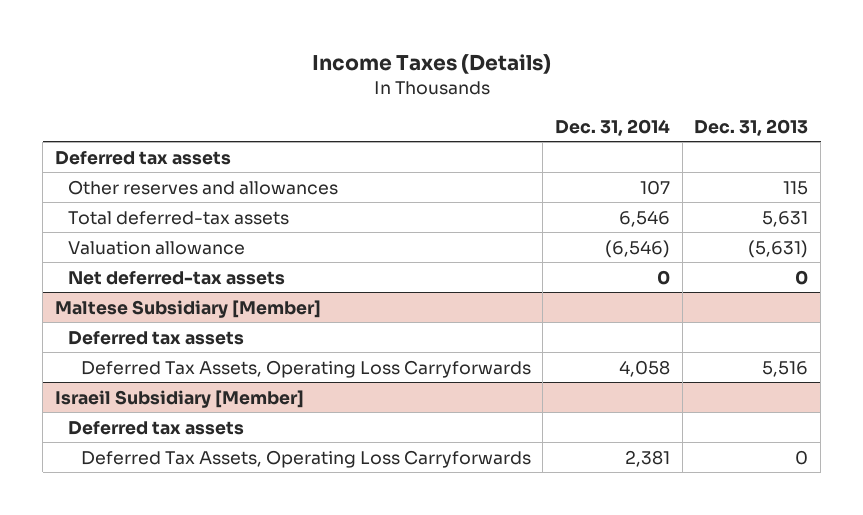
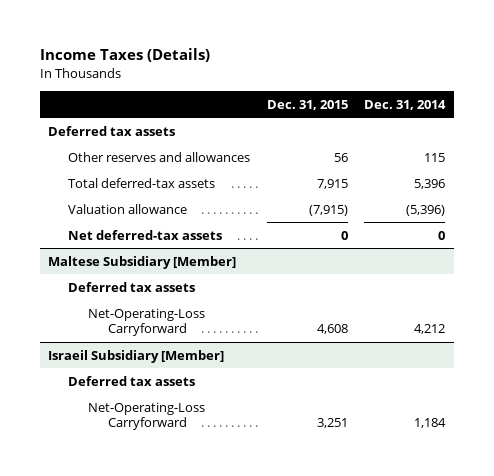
- | Dec. 31, 2014 | Dec. 31, 2013
+ | Dec. 31, 2015 | Dec. 31, 2014
- Other reserves and allowances | 107 | 115
- Total deferred-tax assets | 6,546 | 5,631
- Valuation allowance | (6,546) | (5,631)
+ Other reserves and allowances | 56 | 115
+ Total deferred-tax assets | 7,915 | 5,396
+ Valuation allowance | (7,915) | (5,396)
@ Maltese Subsidiary [Member]
- Deferred Tax Assets, Operating Loss Carryforwards | 4,058 | 5,516
+ Net-Operating-Loss Carryforward | 4,608 | 4,212
@ Israeil Subsidiary [Member]
- Deferred Tax Assets, Operating Loss Carryforwards | 2,381 | 0
+ Net-Operating-Loss Carryforward | 3,251 | 1,184

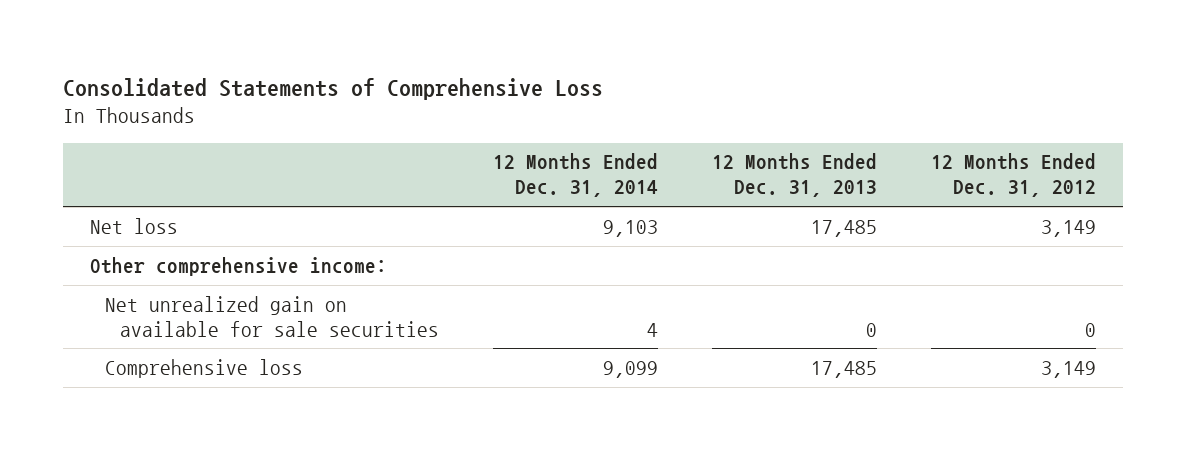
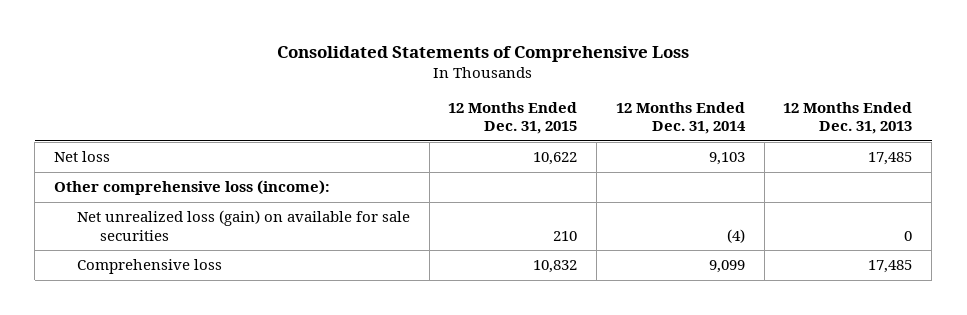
- | 12 Months Ended Dec. 31, 2014 | 12 Months Ended Dec. 31, 2013 | 12 Months Ended Dec. 31, 2012
+ | 12 Months Ended Dec. 31, 2015 | 12 Months Ended Dec. 31, 2014 | 12 Months Ended Dec. 31, 2013
- Other comprehensive income:
- Net unrealized gain on available for sale securities | 4 | 0 | 0
+ Other comprehensive loss (income):
+ Net unrealized loss (gain) on available for sale securities | 210 | (4) | 0

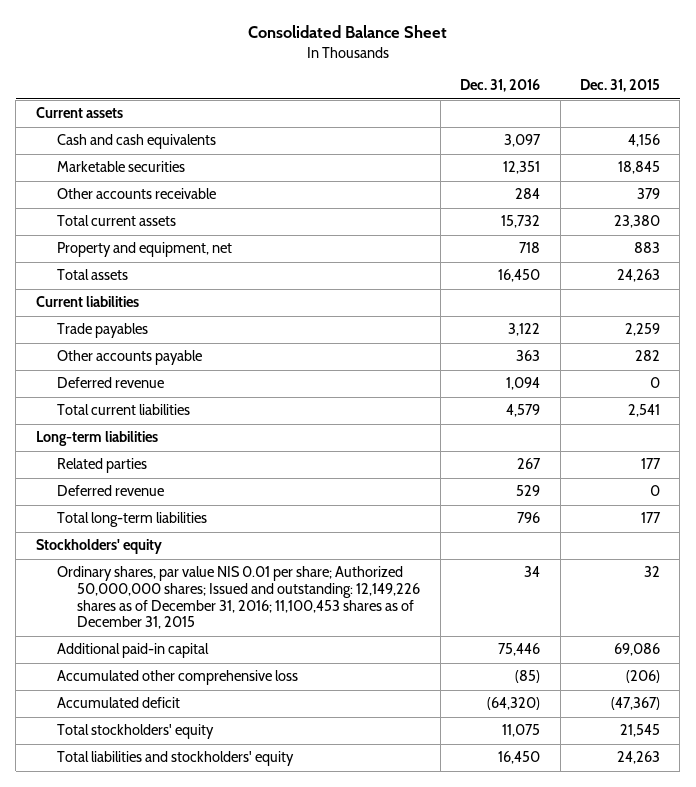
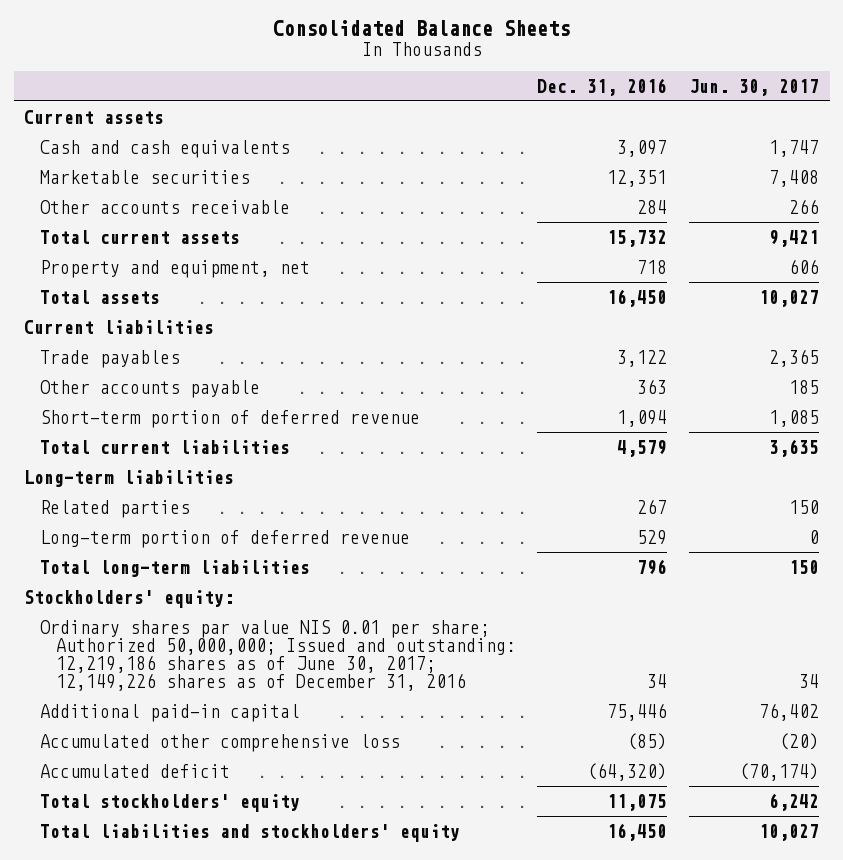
- Consolidated Balance Sheet
+ Consolidated Balance Sheets
- | Dec. 31, 2016 | Dec. 31, 2015
+ | Dec. 31, 2016 | Jun. 30, 2017
- Deferred revenue | 1,094 | 0
+ Short-term portion of deferred revenue | 1,094 | 1,085
- Deferred revenue | 529 | 0
+ Long-term portion of deferred revenue | 529 | 0
- Stockholders' equity
- Ordinary shares, par value NIS 0.01 per share; Authorized 50,000,000 shares; Issued and outstanding: 12,149,226 shares as of December 31, 2016; 11,100,453 shares as of December 31, 2015 | 34 | 32
+ Stockholders' equity:
+ Ordinary shares par value NIS 0.01 per share; Authorized 50,000,000; Issued and outstanding: 12,219,186 shares as of June 30, 2017; 12,149,226 shares as of December 31, 2016 | 34 | 34

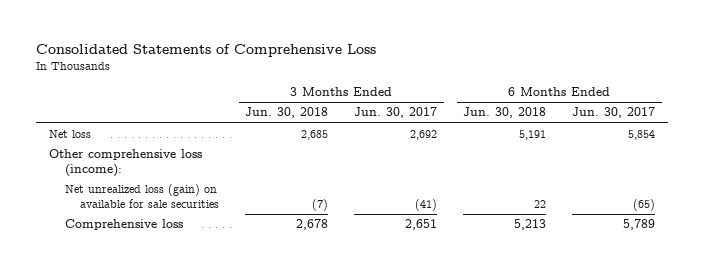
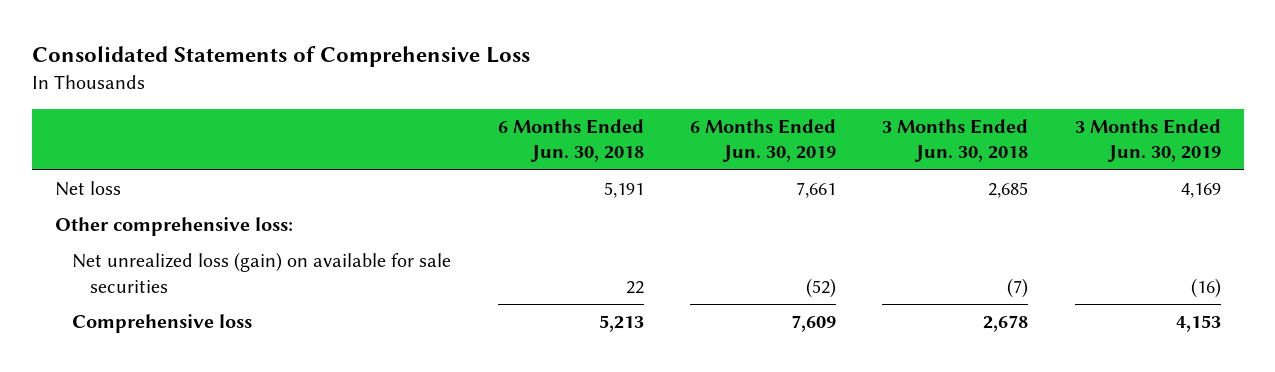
- | 3 Months Ended Jun. 30, 2018 | 3 Months Ended Jun. 30, 2017 | 6 Months Ended Jun. 30, 2018 | 6 Months Ended Jun. 30, 2017
+ | 6 Months Ended Jun. 30, 2018 | 6 Months Ended Jun. 30, 2019 | 3 Months Ended Jun. 30, 2018 | 3 Months Ended Jun. 30, 2019
- Other comprehensive loss (income):
+ Other comprehensive loss:

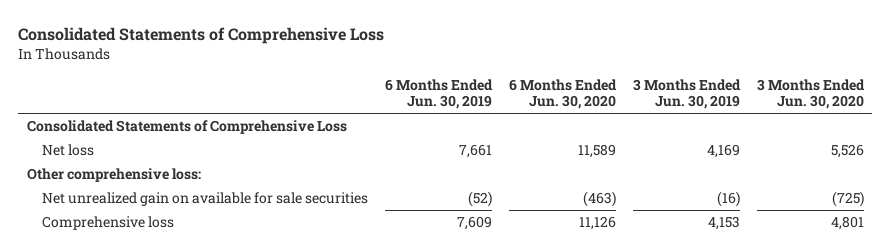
- | 6 Months Ended Jun. 30, 2018 | 6 Months Ended Jun. 30, 2019 | 3 Months Ended Jun. 30, 2018 | 3 Months Ended Jun. 30, 2019
+ | 6 Months Ended Jun. 30, 2019 | 6 Months Ended Jun. 30, 2020 | 3 Months Ended Jun. 30, 2019 | 3 Months Ended Jun. 30, 2020
+ Consolidated Statements of Comprehensive Loss
- Net unrealized loss (gain) on available for sale securities | 22 | (52) | (7) | (16)
+ Net unrealized gain on available for sale securities | (52) | (463) | (16) | (725)

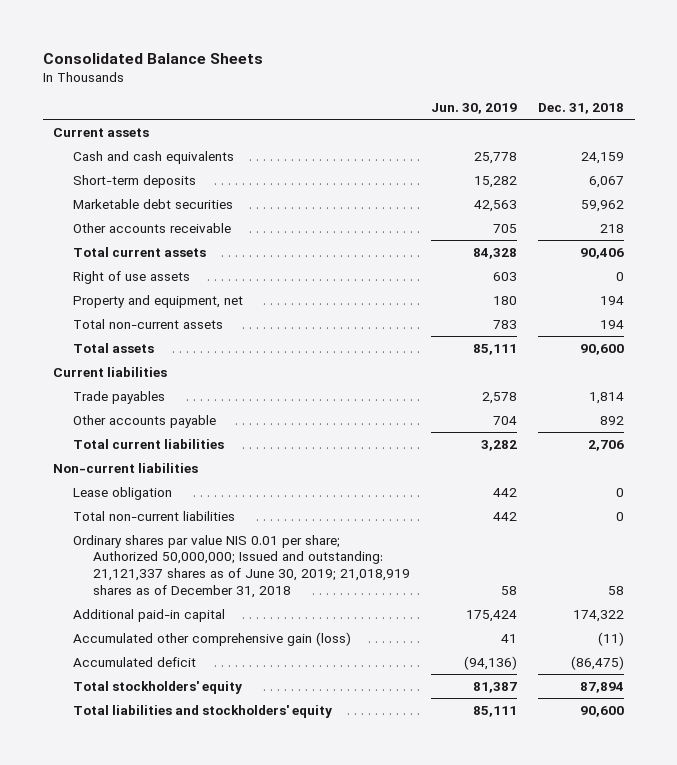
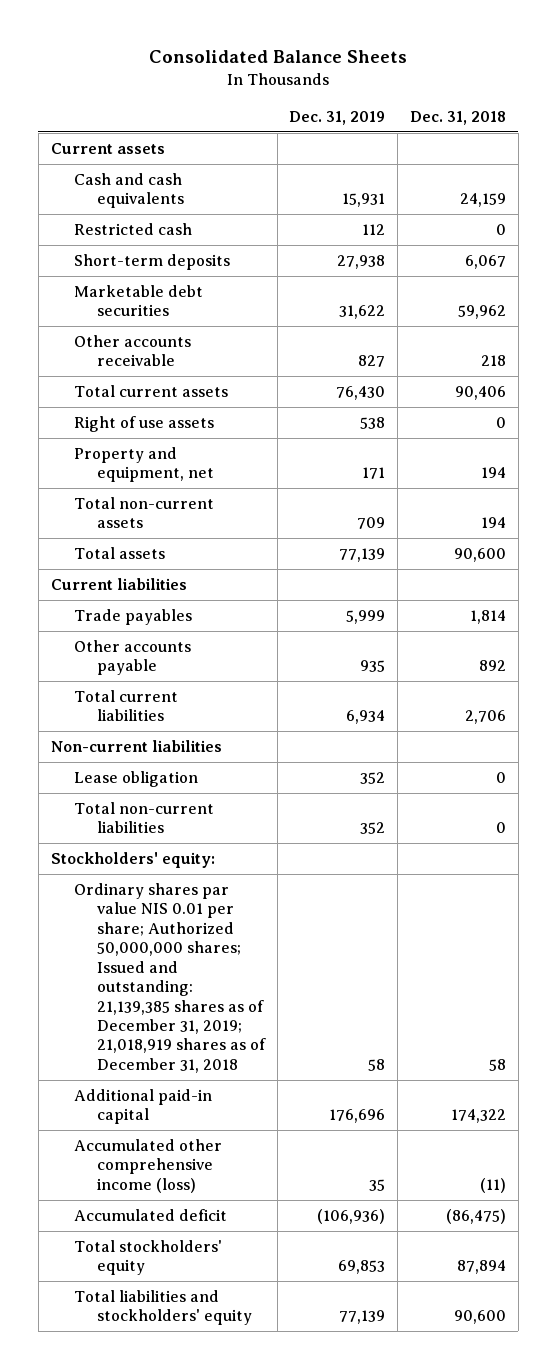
- | Jun. 30, 2019 | Dec. 31, 2018
+ | Dec. 31, 2019 | Dec. 31, 2018
+ Restricted cash | 112 | 0
- Ordinary shares par value NIS 0.01 per share; Authorized 50,000,000; Issued and outstanding: 21,121,337 shares as of June 30, 2019; 21,018,919 shares as of December 31, 2018 | 58 | 58
+ Stockholders' equity:
+ Ordinary shares par value NIS 0.01 per share; Authorized 50,000,000 shares; Issued and outstanding: 21,139,385 shares as of December 31, 2019; 21,018,919 shares as of December 31, 2018 | 58 | 58
- Accumulated other comprehensive gain (loss) | 41 | (11)
+ Accumulated other comprehensive income (loss) | 35 | (11)

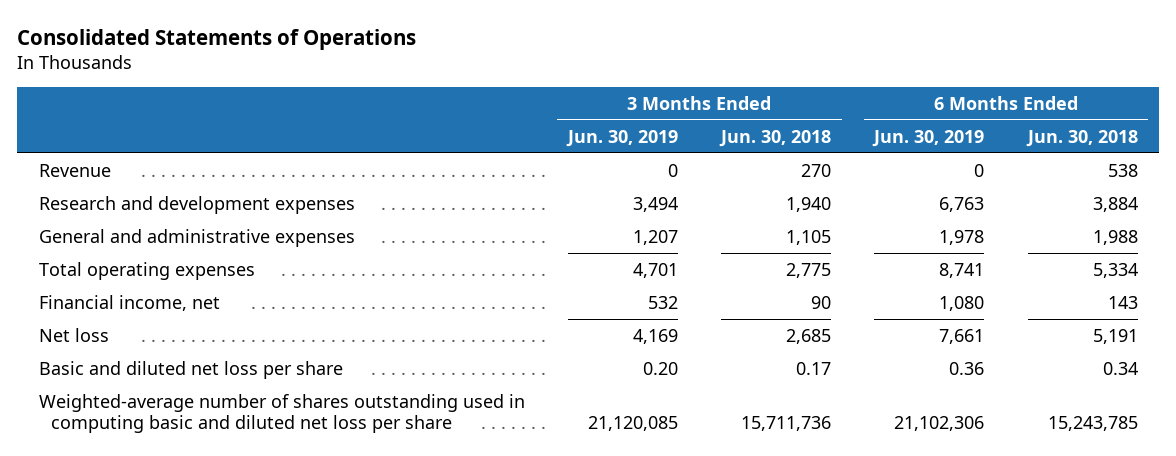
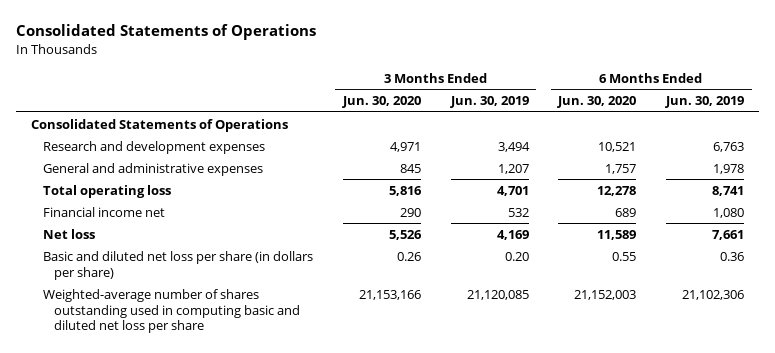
- | 3 Months Ended Jun. 30, 2019 | 3 Months Ended Jun. 30, 2018 | 6 Months Ended Jun. 30, 2019 | 6 Months Ended Jun. 30, 2018
+ | 3 Months Ended Jun. 30, 2020 | 3 Months Ended Jun. 30, 2019 | 6 Months Ended Jun. 30, 2020 | 6 Months Ended Jun. 30, 2019
- Revenue | 0 | 270 | 0 | 538
+ Consolidated Statements of Operations
- Total operating expenses | 4,701 | 2,775 | 8,741 | 5,334
- Financial income, net | 532 | 90 | 1,080 | 143
+ Total operating loss | 5,816 | 4,701 | 12,278 | 8,741
+ Financial income net | 290 | 532 | 689 | 1,080
- Basic and diluted net loss per share | 0.20 | 0.17 | 0.36 | 0.34
+ Basic and diluted net loss per share (in dollars per share) | 0.26 | 0.20 | 0.55 | 0.36

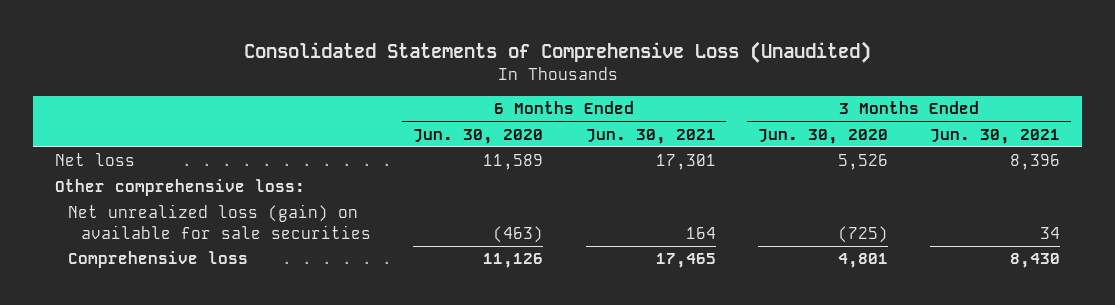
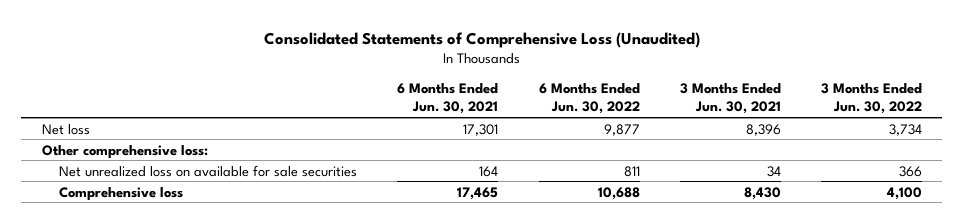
- | 6 Months Ended Jun. 30, 2020 | 6 Months Ended Jun. 30, 2021 | 3 Months Ended Jun. 30, 2020 | 3 Months Ended Jun. 30, 2021
+ | 6 Months Ended Jun. 30, 2021 | 6 Months Ended Jun. 30, 2022 | 3 Months Ended Jun. 30, 2021 | 3 Months Ended Jun. 30, 2022
- Net unrealized loss (gain) on available for sale securities | (463) | 164 | (725) | 34
+ Net unrealized loss on available for sale securities | 164 | 811 | 34 | 366

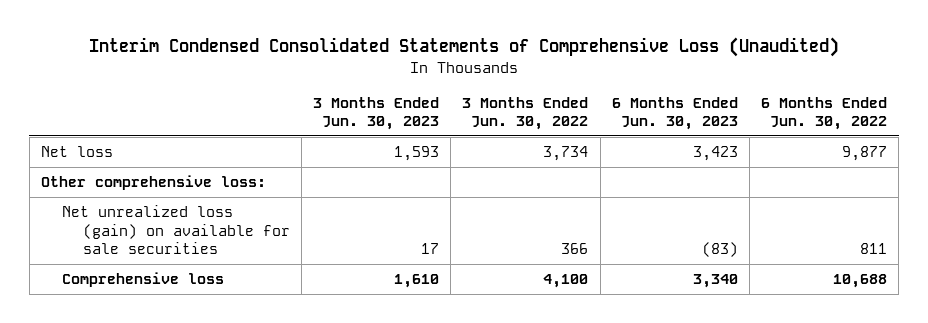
- Consolidated Statements of Comprehensive Loss (Unaudited)
+ Interim Condensed Consolidated Statements of Comprehensive Loss (Unaudited)
- | 6 Months Ended Jun. 30, 2021 | 6 Months Ended Jun. 30, 2022 | 3 Months Ended Jun. 30, 2021 | 3 Months Ended Jun. 30, 2022
+ | 3 Months Ended Jun. 30, 2023 | 3 Months Ended Jun. 30, 2022 | 6 Months Ended Jun. 30, 2023 | 6 Months Ended Jun. 30, 2022
- Net unrealized loss on available for sale securities | 164 | 811 | 34 | 366
+ Net unrealized loss (gain) on available for sale securities | 17 | 366 | (83) | 811

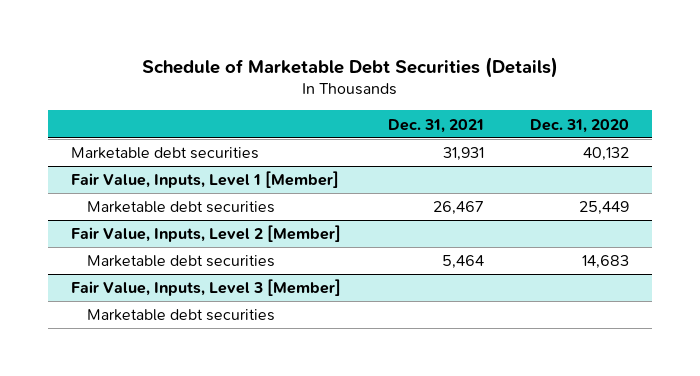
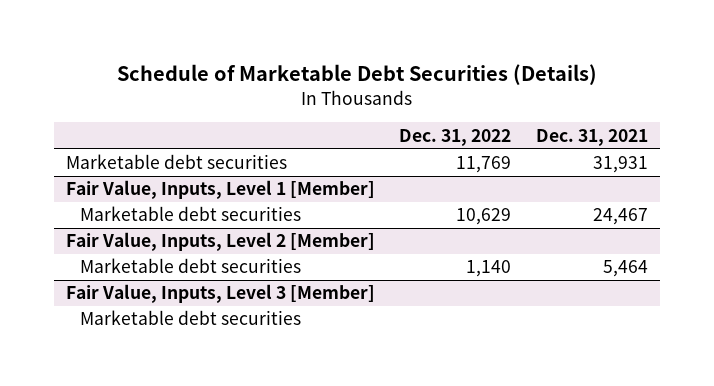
- | Dec. 31, 2021 | Dec. 31, 2020
+ | Dec. 31, 2022 | Dec. 31, 2021
@ Fair Value, Inputs, Level 1 [Member]
- Marketable debt securities | 26,467 | 25,449
+ Marketable debt securities | 10,629 | 24,467

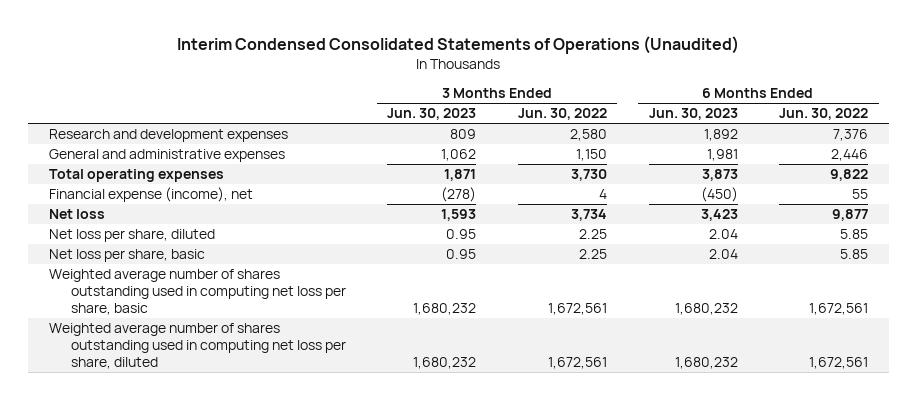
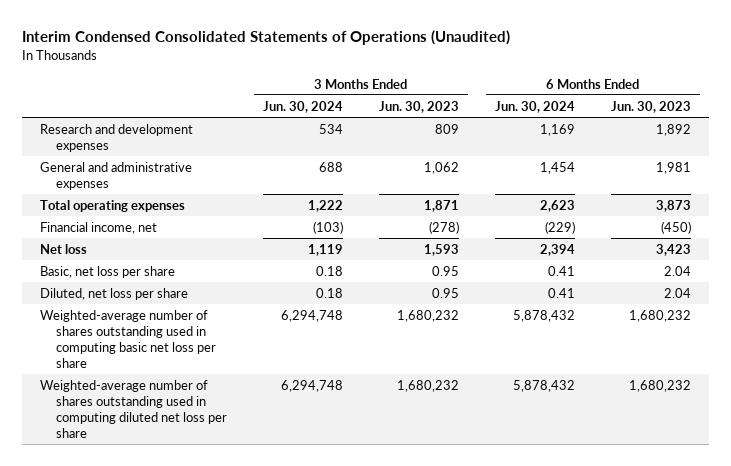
- | 3 Months Ended Jun. 30, 2023 | 3 Months Ended Jun. 30, 2022 | 6 Months Ended Jun. 30, 2023 | 6 Months Ended Jun. 30, 2022
+ | 3 Months Ended Jun. 30, 2024 | 3 Months Ended Jun. 30, 2023 | 6 Months Ended Jun. 30, 2024 | 6 Months Ended Jun. 30, 2023
- Financial expense (income), net | (278) | 4 | (450) | 55
+ Financial income, net | (103) | (278) | (229) | (450)
- Net loss per share, diluted | 0.95 | 2.25 | 2.04 | 5.85
- Net loss per share, basic | 0.95 | 2.25 | 2.04 | 5.85
- Weighted average number of shares outstanding used in computing net loss per share, basic | 1,680,232 | 1,672,561 | 1,680,232 | 1,672,561
- Weighted average number of shares outstanding used in computing net loss per share, diluted | 1,680,232 | 1,672,561 | 1,680,232 | 1,672,561
+ Basic, net loss per share | 0.18 | 0.95 | 0.41 | 2.04
+ Diluted, net loss per share | 0.18 | 0.95 | 0.41 | 2.04
+ Weighted-average number of shares outstanding used in computing basic net loss per share | 6,294,748 | 1,680,232 | 5,878,432 | 1,680,232
+ Weighted-average number of shares outstanding used in computing diluted net loss per share | 6,294,748 | 1,680,232 | 5,878,432 | 1,680,232

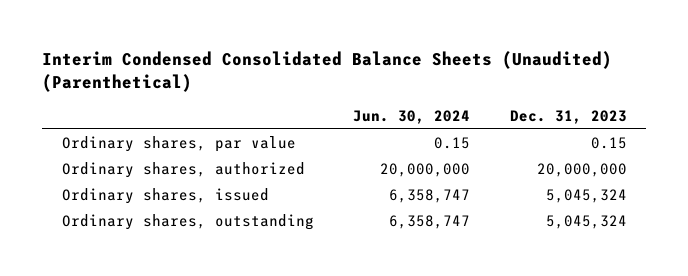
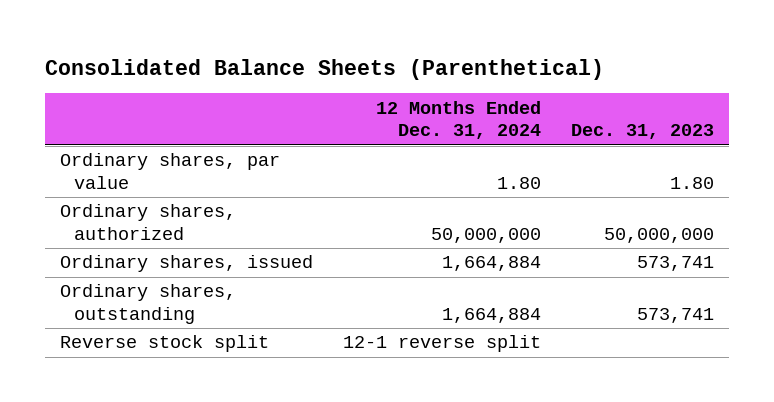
- Interim Condensed Consolidated Balance Sheets (Unaudited) (Parenthetical)
+ Consolidated Balance Sheets (Parenthetical)
- | Jun. 30, 2024 | Dec. 31, 2023
+ | 12 Months Ended Dec. 31, 2024 | Dec. 31, 2023
- Ordinary shares, par value | 0.15 | 0.15
- Ordinary shares, authorized | 20,000,000 | 20,000,000
- Ordinary shares, issued | 6,358,747 | 5,045,324
- Ordinary shares, outstanding | 6,358,747 | 5,045,324
+ Ordinary shares, par value | 1.80 | 1.80
+ Ordinary shares, authorized | 50,000,000 | 50,000,000
+ Ordinary shares, issued | 1,664,884 | 573,741
+ Ordinary shares, outstanding | 1,664,884 | 573,741
+ Reverse stock split | 12-1 reverse split |

